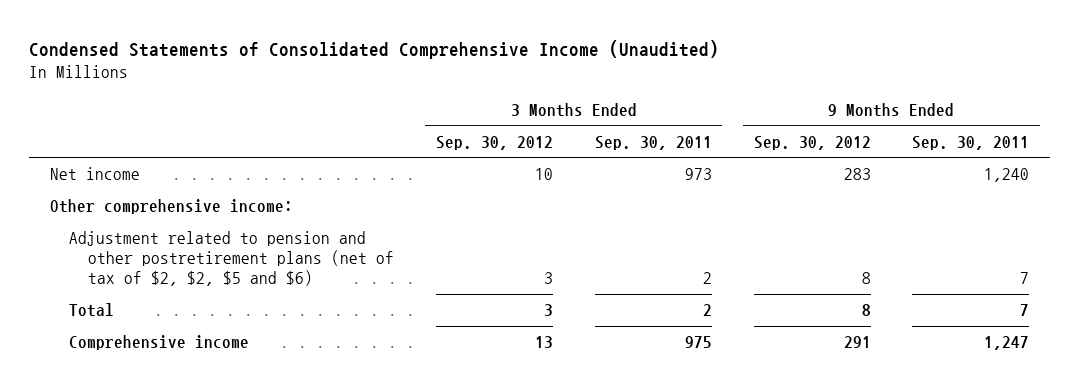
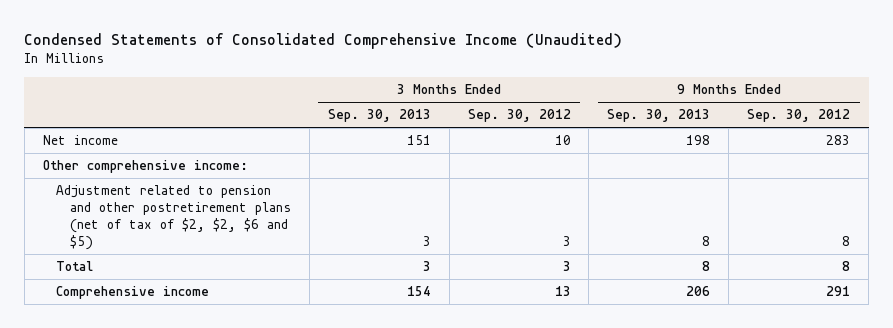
- | 3 Months Ended Sep. 30, 2012 | 3 Months Ended Sep. 30, 2011 | 9 Months Ended Sep. 30, 2012 | 9 Months Ended Sep. 30, 2011
+ | 3 Months Ended Sep. 30, 2013 | 3 Months Ended Sep. 30, 2012 | 9 Months Ended Sep. 30, 2013 | 9 Months Ended Sep. 30, 2012
- Adjustment related to pension and other postretirement plans (net of tax of $2, $2, $5 and $6) | 3 | 2 | 8 | 7
+ Adjustment related to pension and other postretirement plans (net of tax of $2, $2, $6 and $5) | 3 | 3 | 8 | 8

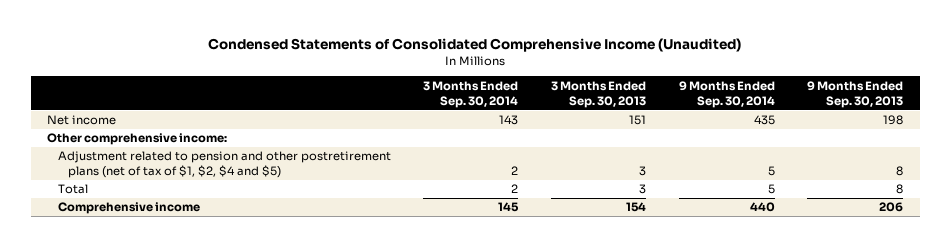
- | 3 Months Ended Sep. 30, 2013 | 3 Months Ended Sep. 30, 2012 | 9 Months Ended Sep. 30, 2013 | 9 Months Ended Sep. 30, 2012
+ | 3 Months Ended Sep. 30, 2014 | 3 Months Ended Sep. 30, 2013 | 9 Months Ended Sep. 30, 2014 | 9 Months Ended Sep. 30, 2013
- Adjustment related to pension and other postretirement plans (net of tax of $2, $2, $6 and $5) | 3 | 3 | 8 | 8
+ Adjustment related to pension and other postretirement plans (net of tax of $1, $2, $4 and $5) | 2 | 3 | 5 | 8

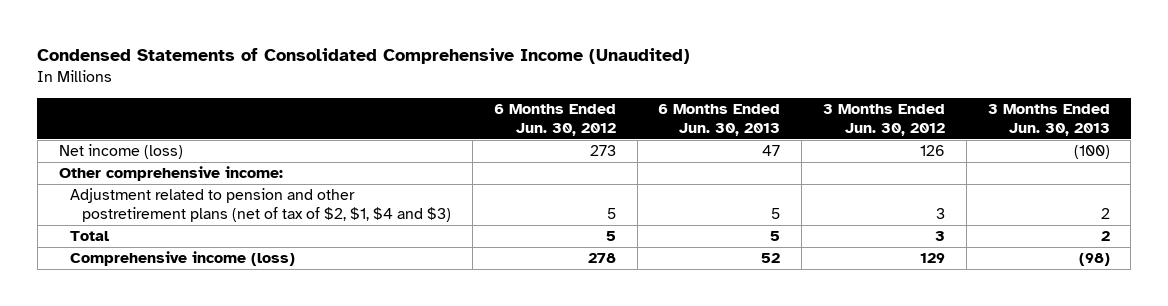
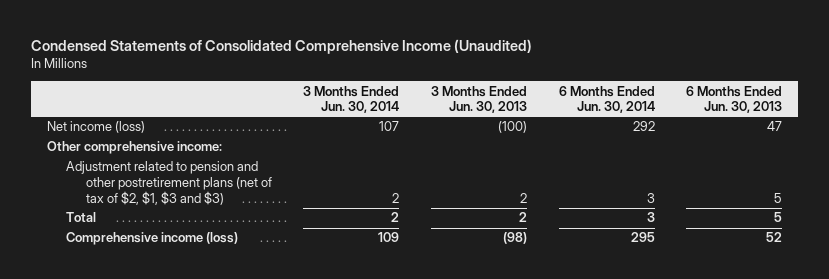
- | 6 Months Ended Jun. 30, 2012 | 6 Months Ended Jun. 30, 2013 | 3 Months Ended Jun. 30, 2012 | 3 Months Ended Jun. 30, 2013
+ | 3 Months Ended Jun. 30, 2014 | 3 Months Ended Jun. 30, 2013 | 6 Months Ended Jun. 30, 2014 | 6 Months Ended Jun. 30, 2013
- Adjustment related to pension and other postretirement plans (net of tax of $2, $1, $4 and $3) | 5 | 5 | 3 | 2
+ Adjustment related to pension and other postretirement plans (net of tax of $2, $1, $3 and $3) | 2 | 2 | 3 | 5

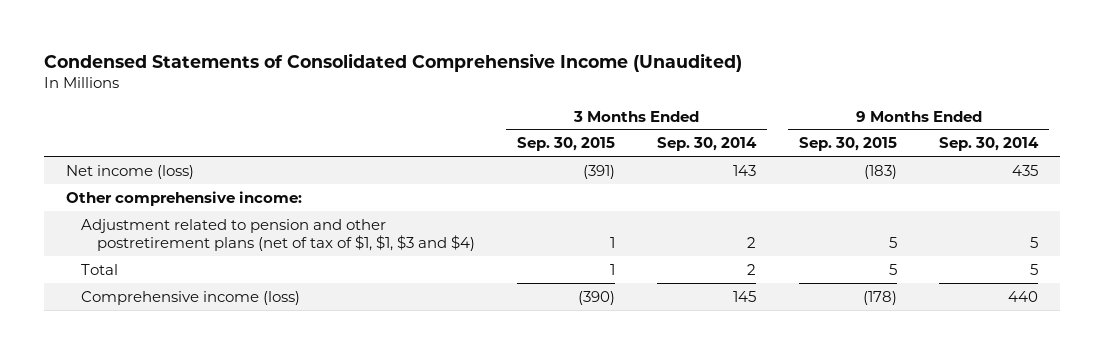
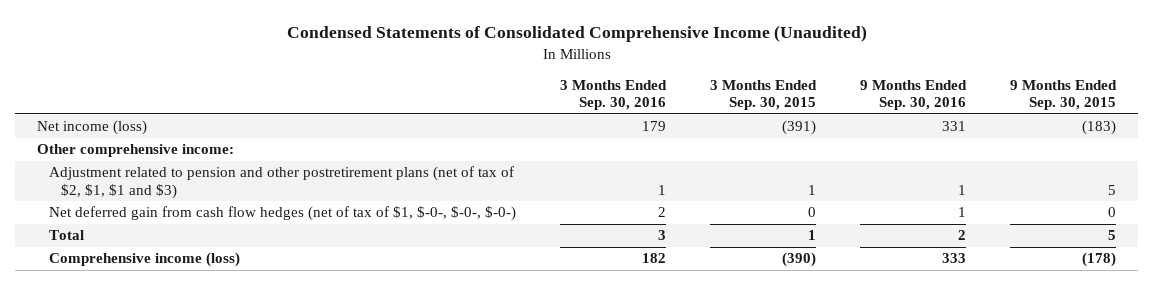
- | 3 Months Ended Sep. 30, 2015 | 3 Months Ended Sep. 30, 2014 | 9 Months Ended Sep. 30, 2015 | 9 Months Ended Sep. 30, 2014
+ | 3 Months Ended Sep. 30, 2016 | 3 Months Ended Sep. 30, 2015 | 9 Months Ended Sep. 30, 2016 | 9 Months Ended Sep. 30, 2015
- Adjustment related to pension and other postretirement plans (net of tax of $1, $1, $3 and $4) | 1 | 2 | 5 | 5
+ Adjustment related to pension and other postretirement plans (net of tax of $2, $1, $1 and $3) | 1 | 1 | 1 | 5
+ Net deferred gain from cash flow hedges (net of tax of $1, $-0-, $-0-, $-0-) | 2 | 0 | 1 | 0

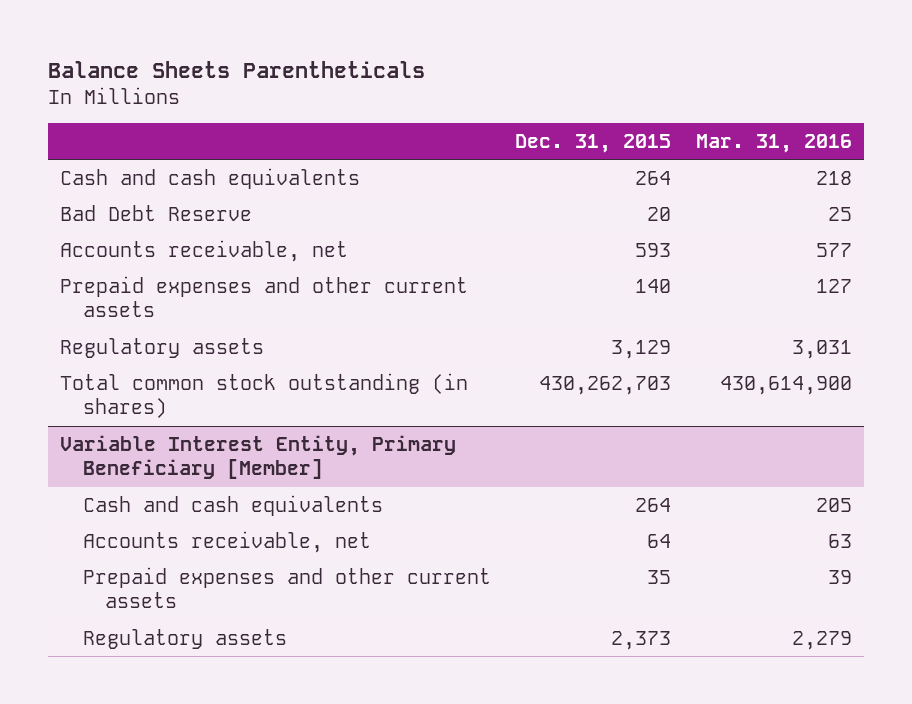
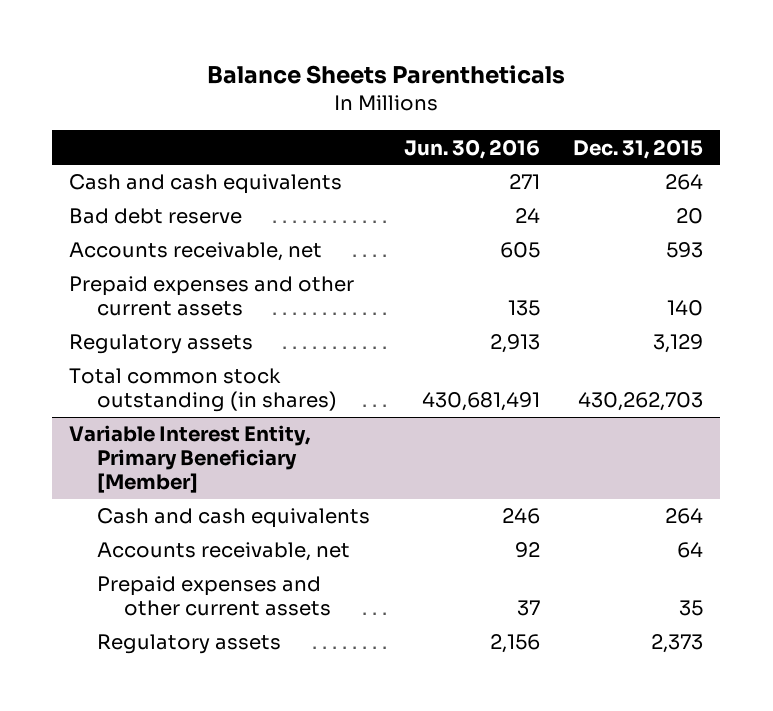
- | Dec. 31, 2015 | Mar. 31, 2016
+ | Jun. 30, 2016 | Dec. 31, 2015
- Bad Debt Reserve | 20 | 25
+ Bad debt reserve | 24 | 20

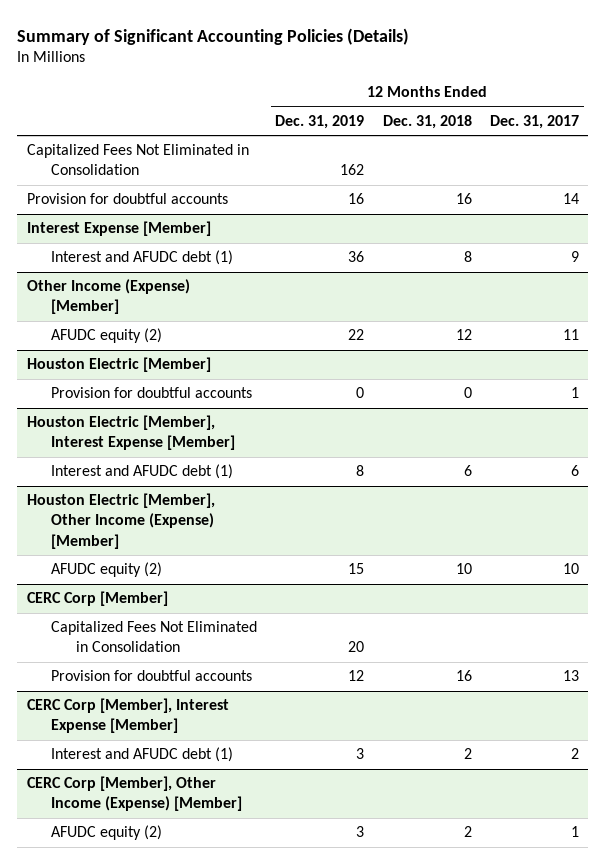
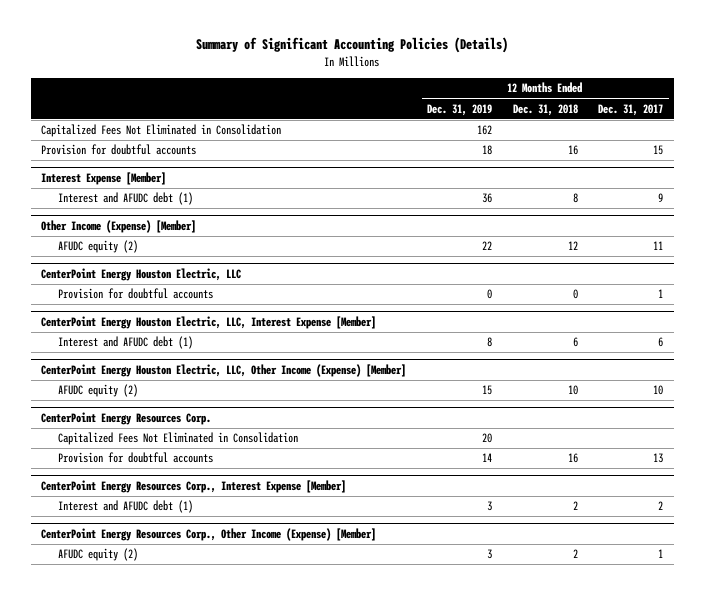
- Provision for doubtful accounts | 16 | 16 | 14
+ Provision for doubtful accounts | 18 | 16 | 15
- Houston Electric [Member]
+ CenterPoint Energy Houston Electric, LLC
- Houston Electric [Member], Interest Expense [Member]
+ CenterPoint Energy Houston Electric, LLC, Interest Expense [Member]
- Houston Electric [Member], Other Income (Expense) [Member]
+ CenterPoint Energy Houston Electric, LLC, Other Income (Expense) [Member]
- CERC Corp [Member]
+ CenterPoint Energy Resources Corp.
- Provision for doubtful accounts | 12 | 16 | 13
- CERC Corp [Member], Interest Expense [Member]
+ Provision for doubtful accounts | 14 | 16 | 13
+ CenterPoint Energy Resources Corp., Interest Expense [Member]
- CERC Corp [Member], Other Income (Expense) [Member]
+ CenterPoint Energy Resources Corp., Other Income (Expense) [Member]

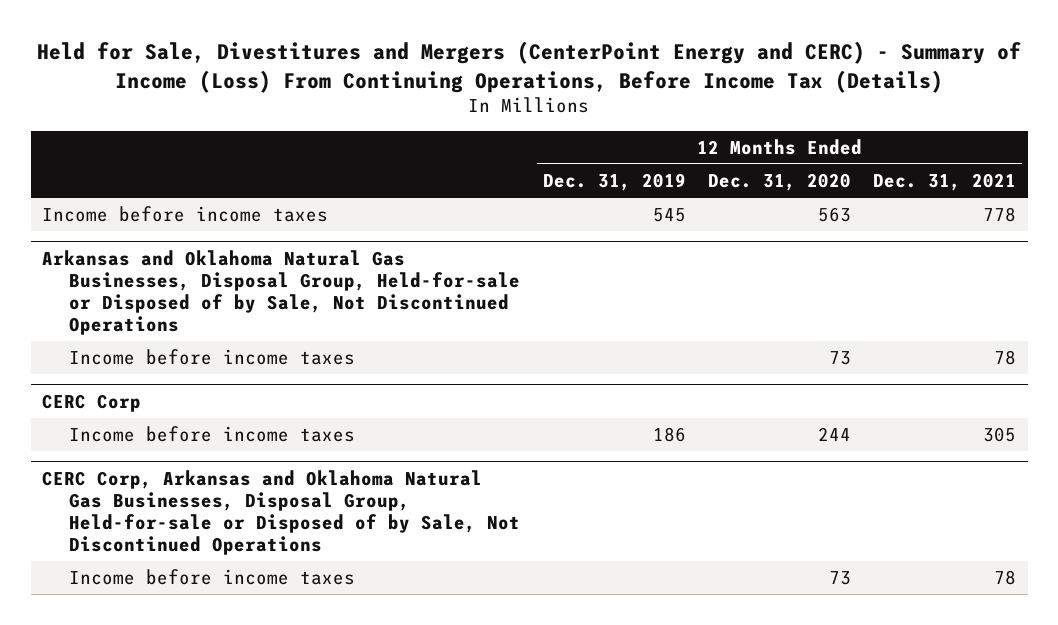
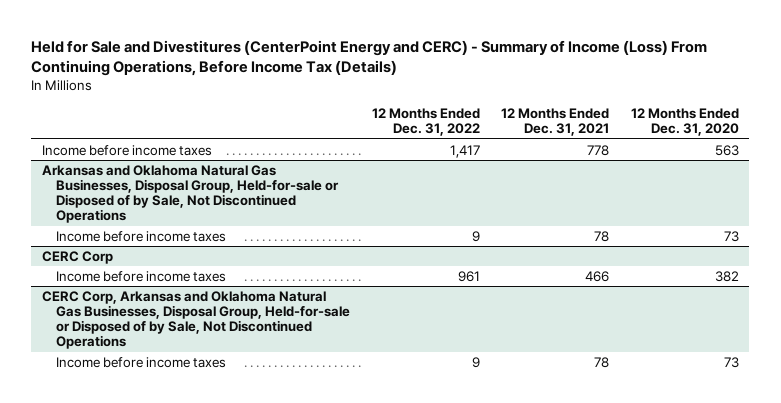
- Held for Sale, Divestitures and Mergers (CenterPoint Energy and CERC) - Summary of Income (Loss) From Continuing Operations, Before Income Tax (Details)
+ Held for Sale and Divestitures (CenterPoint Energy and CERC) - Summary of Income (Loss) From Continuing Operations, Before Income Tax (Details)
- | 12 Months Ended Dec. 31, 2019 | 12 Months Ended Dec. 31, 2020 | 12 Months Ended Dec. 31, 2021
+ | 12 Months Ended Dec. 31, 2022 | 12 Months Ended Dec. 31, 2021 | 12 Months Ended Dec. 31, 2020
@ CERC Corp
- Income before income taxes | 186 | 244 | 305
+ Income before income taxes | 961 | 466 | 382

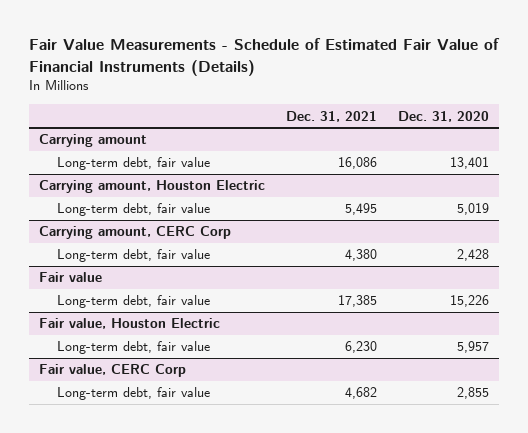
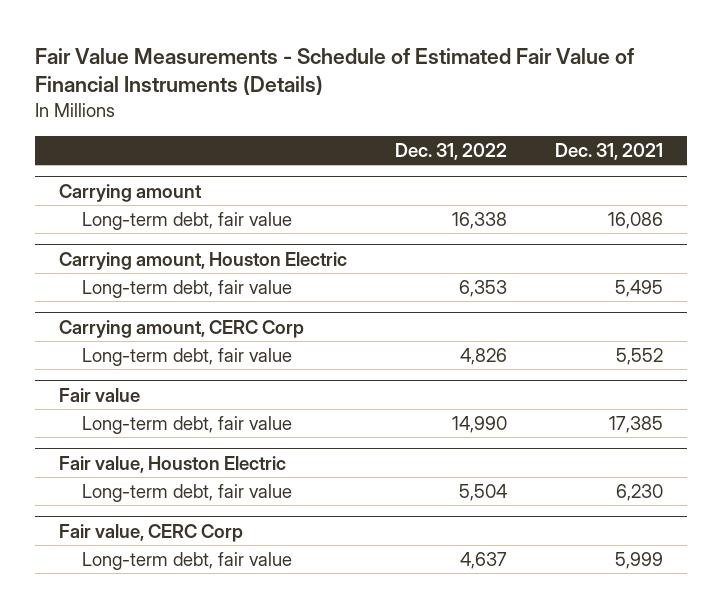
- | Dec. 31, 2021 | Dec. 31, 2020
+ | Dec. 31, 2022 | Dec. 31, 2021
@ Carrying amount, CERC Corp
- Long-term debt, fair value | 4,380 | 2,428
+ Long-term debt, fair value | 4,826 | 5,552
@ Fair value, CERC Corp
- Long-term debt, fair value | 4,682 | 2,855
+ Long-term debt, fair value | 4,637 | 5,999

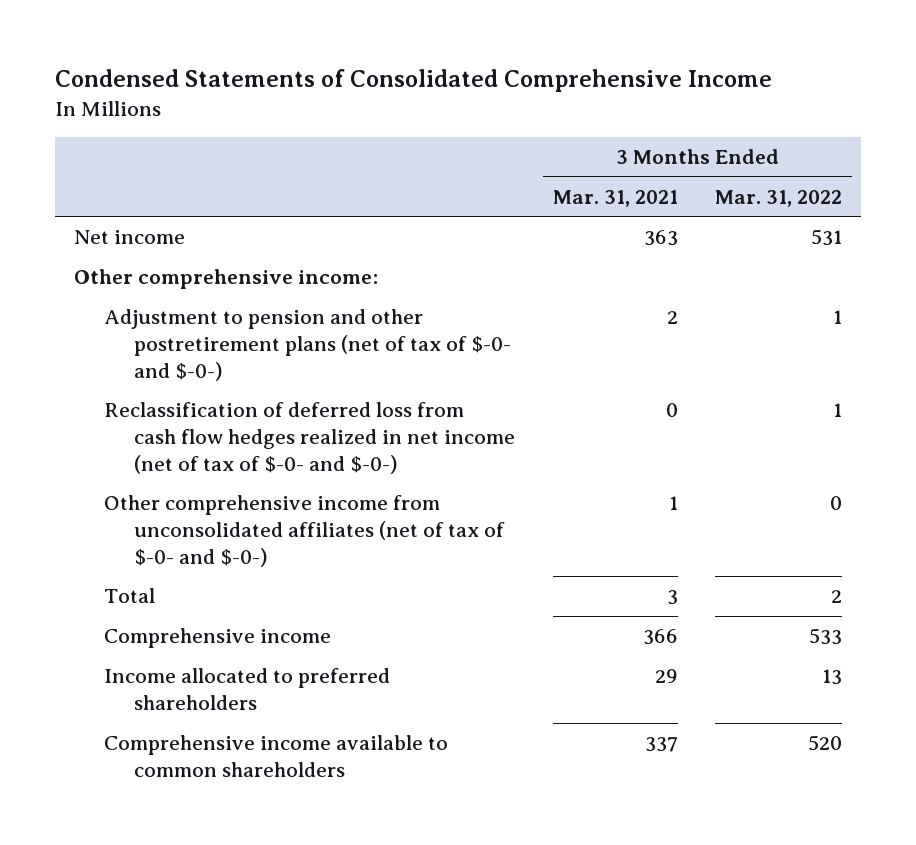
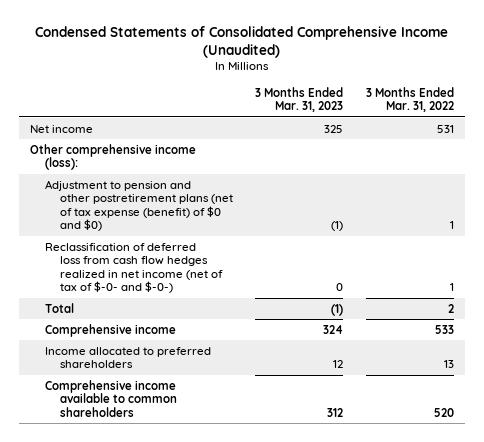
- Condensed Statements of Consolidated Comprehensive Income
+ Condensed Statements of Consolidated Comprehensive Income (Unaudited)
- | 3 Months Ended Mar. 31, 2021 | 3 Months Ended Mar. 31, 2022
+ | 3 Months Ended Mar. 31, 2023 | 3 Months Ended Mar. 31, 2022
- Other comprehensive income:
- Adjustment to pension and other postretirement plans (net of tax of $-0- and $-0-) | 2 | 1
+ Other comprehensive income (loss):
+ Adjustment to pension and other postretirement plans (net of tax expense (benefit) of $0 and $0) | (1) | 1
- Other comprehensive income from unconsolidated affiliates (net of tax of $-0- and $-0-) | 1 | 0

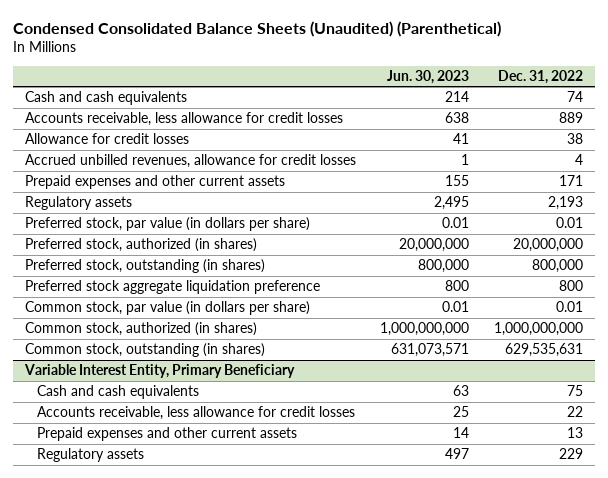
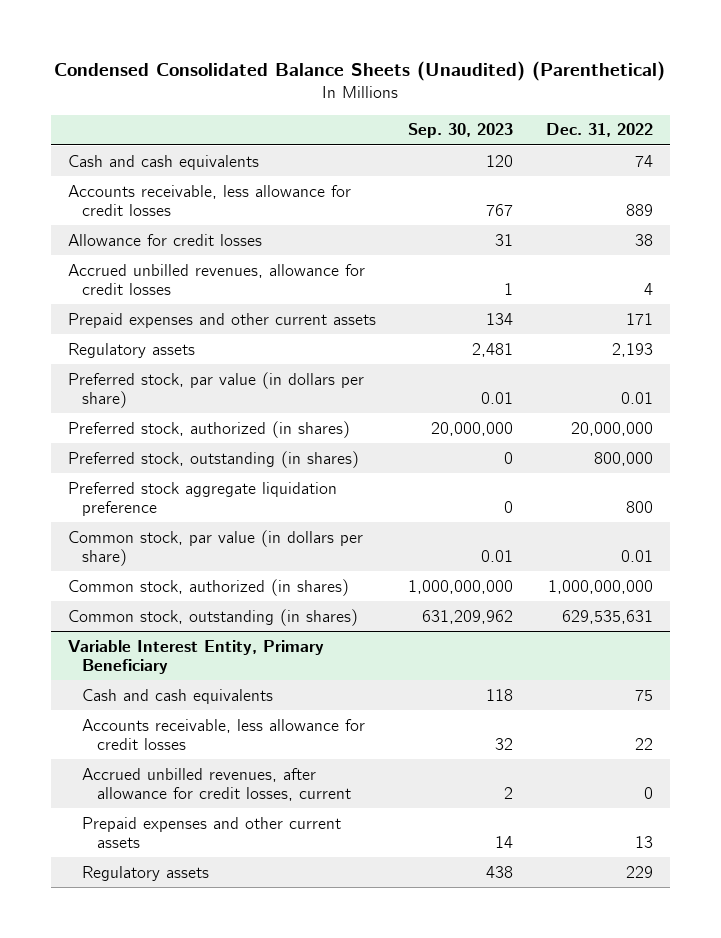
- | Jun. 30, 2023 | Dec. 31, 2022
+ | Sep. 30, 2023 | Dec. 31, 2022
@ Variable Interest Entity, Primary Beneficiary
+ Accrued unbilled revenues, after allowance for credit losses, current | 2 | 0

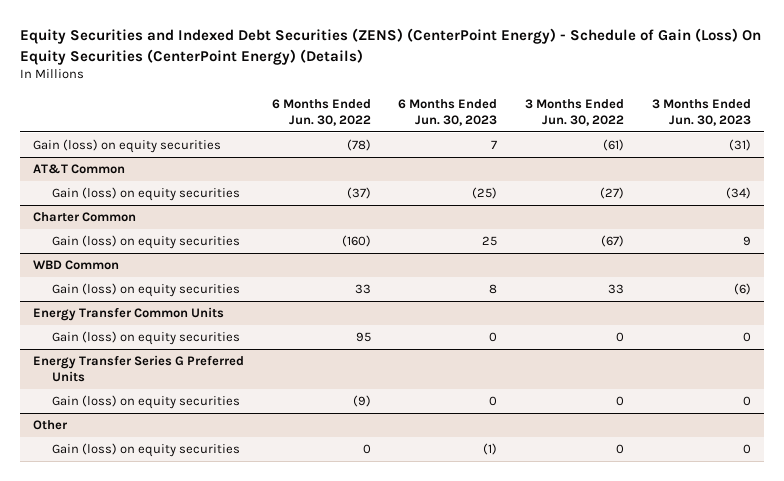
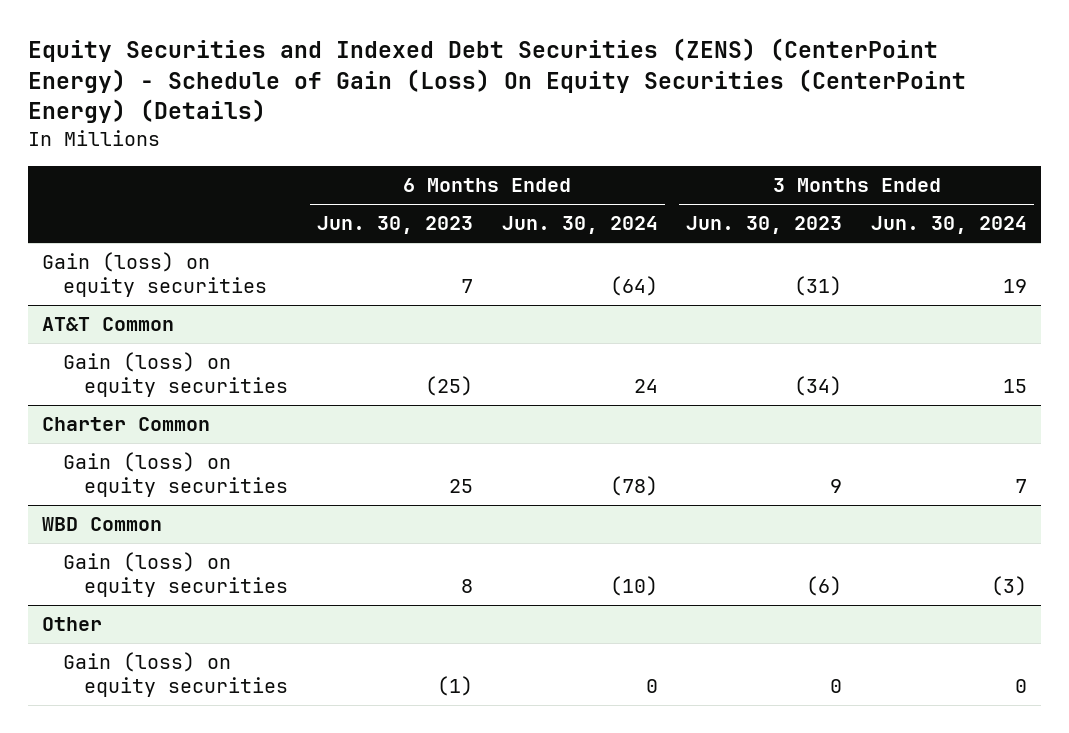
- | 6 Months Ended Jun. 30, 2022 | 6 Months Ended Jun. 30, 2023 | 3 Months Ended Jun. 30, 2022 | 3 Months Ended Jun. 30, 2023
+ | 6 Months Ended Jun. 30, 2023 | 6 Months Ended Jun. 30, 2024 | 3 Months Ended Jun. 30, 2023 | 3 Months Ended Jun. 30, 2024
- Energy Transfer Common Units
- Gain (loss) on equity securities | 95 | 0 | 0 | 0
- Energy Transfer Series G Preferred Units
- Gain (loss) on equity securities | (9) | 0 | 0 | 0

